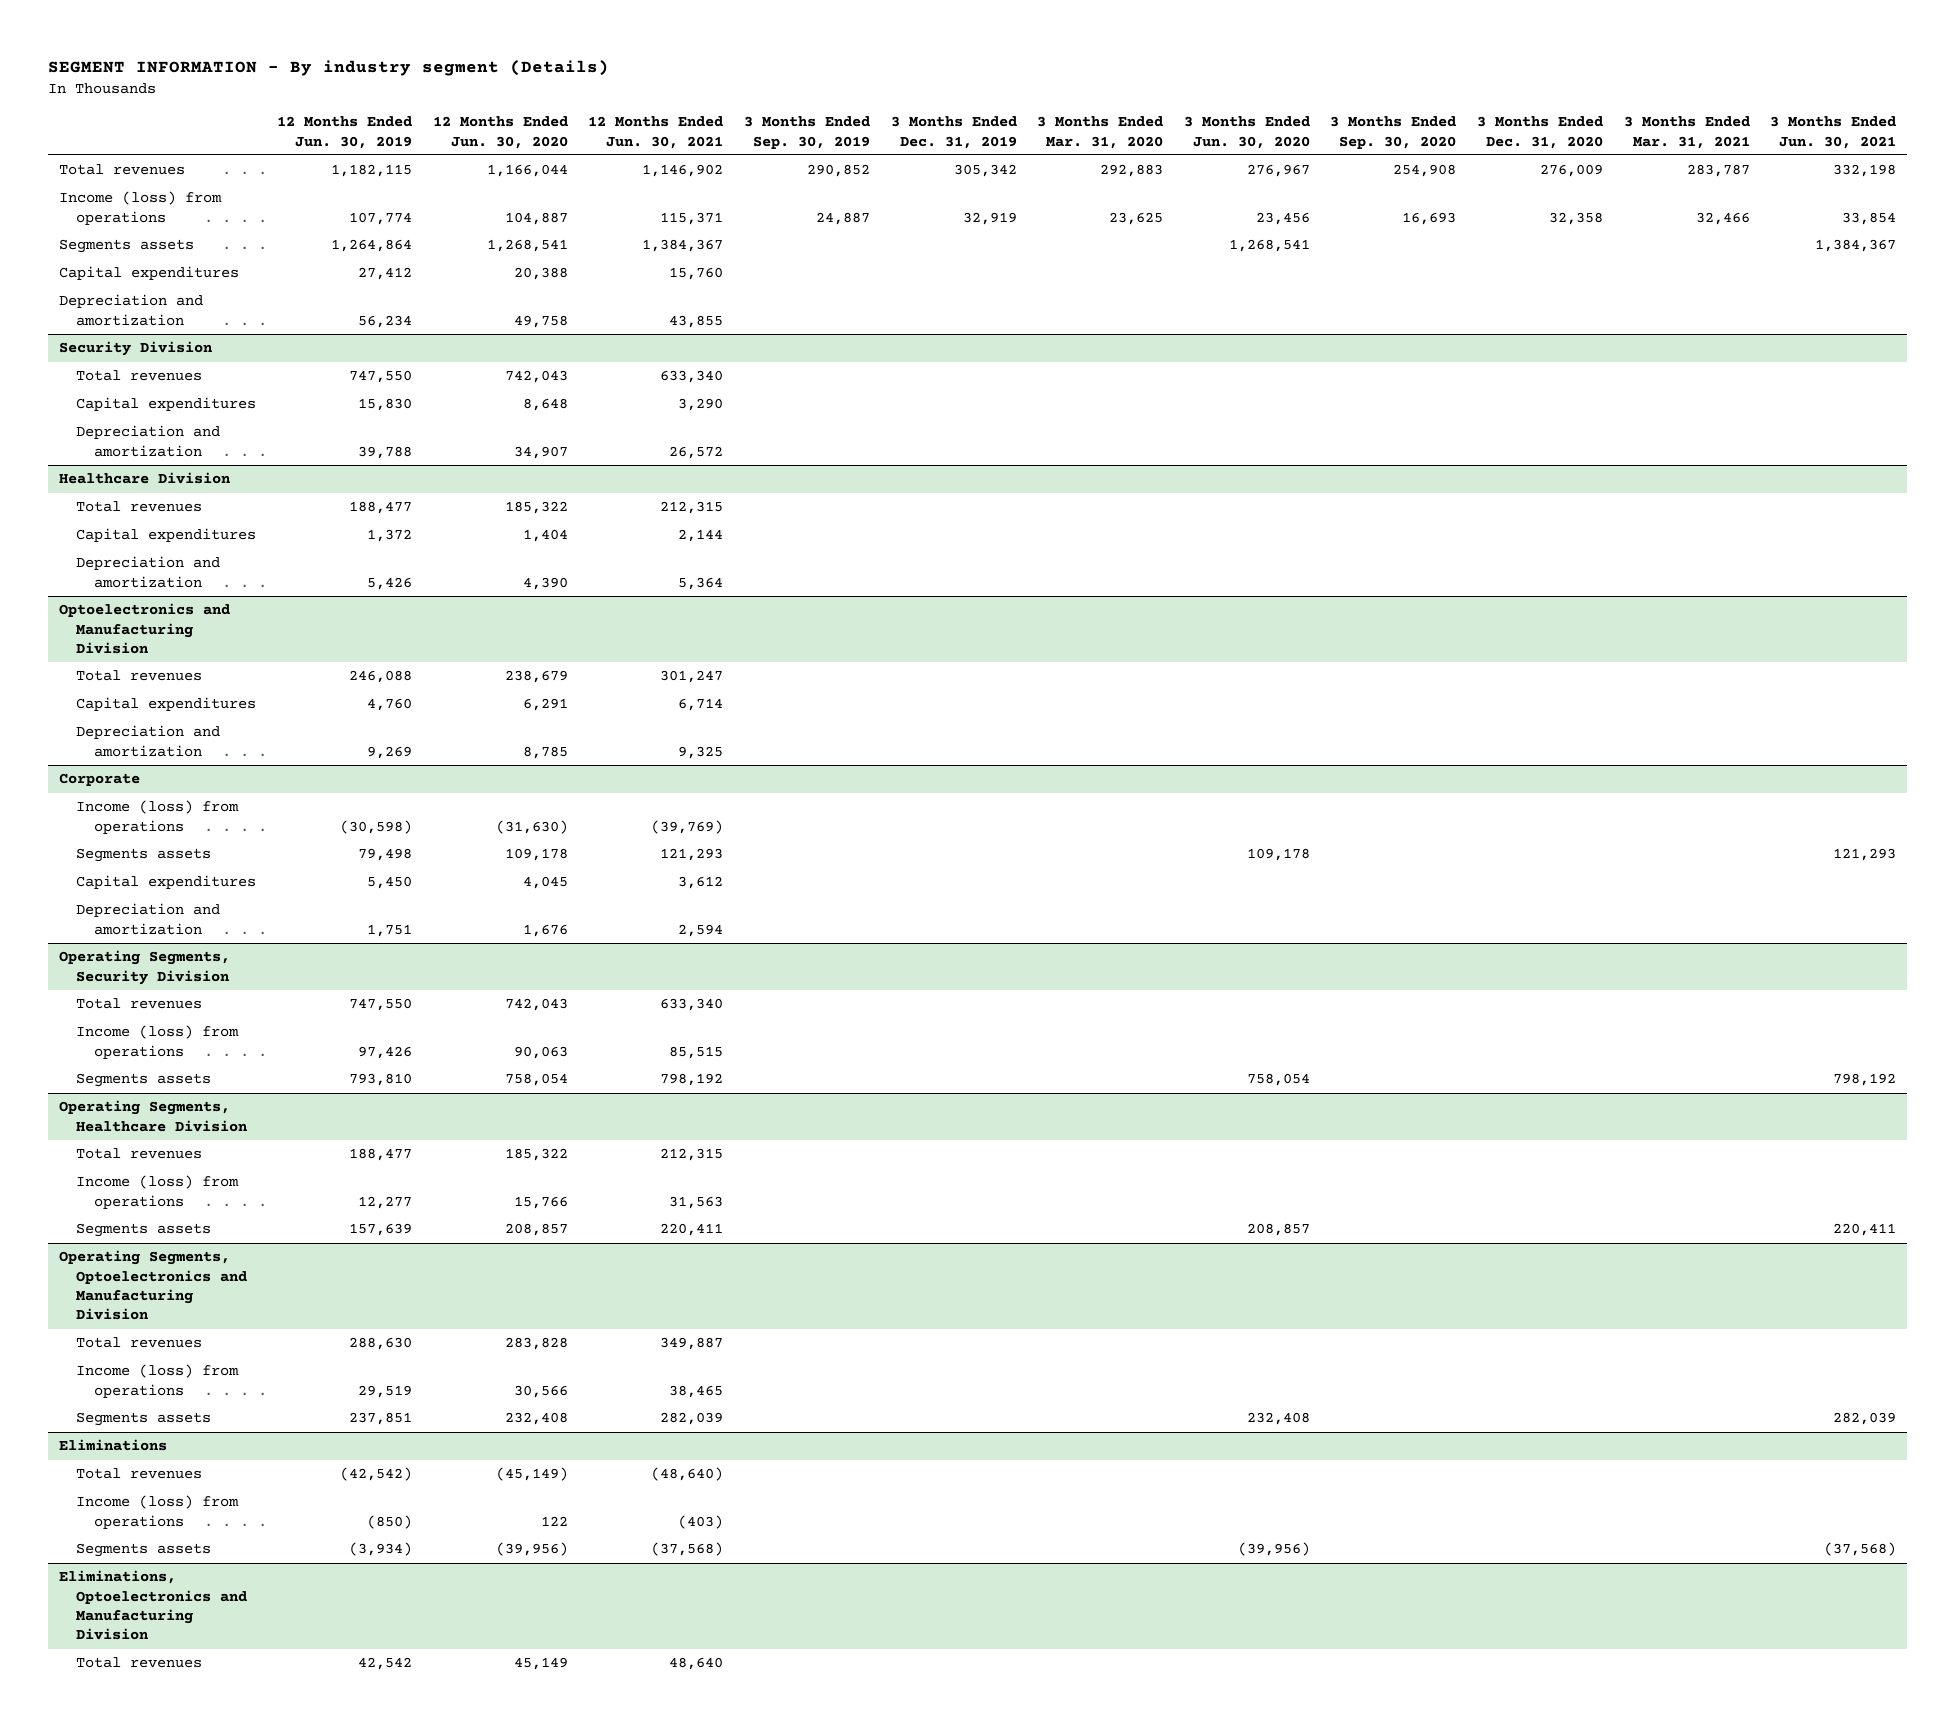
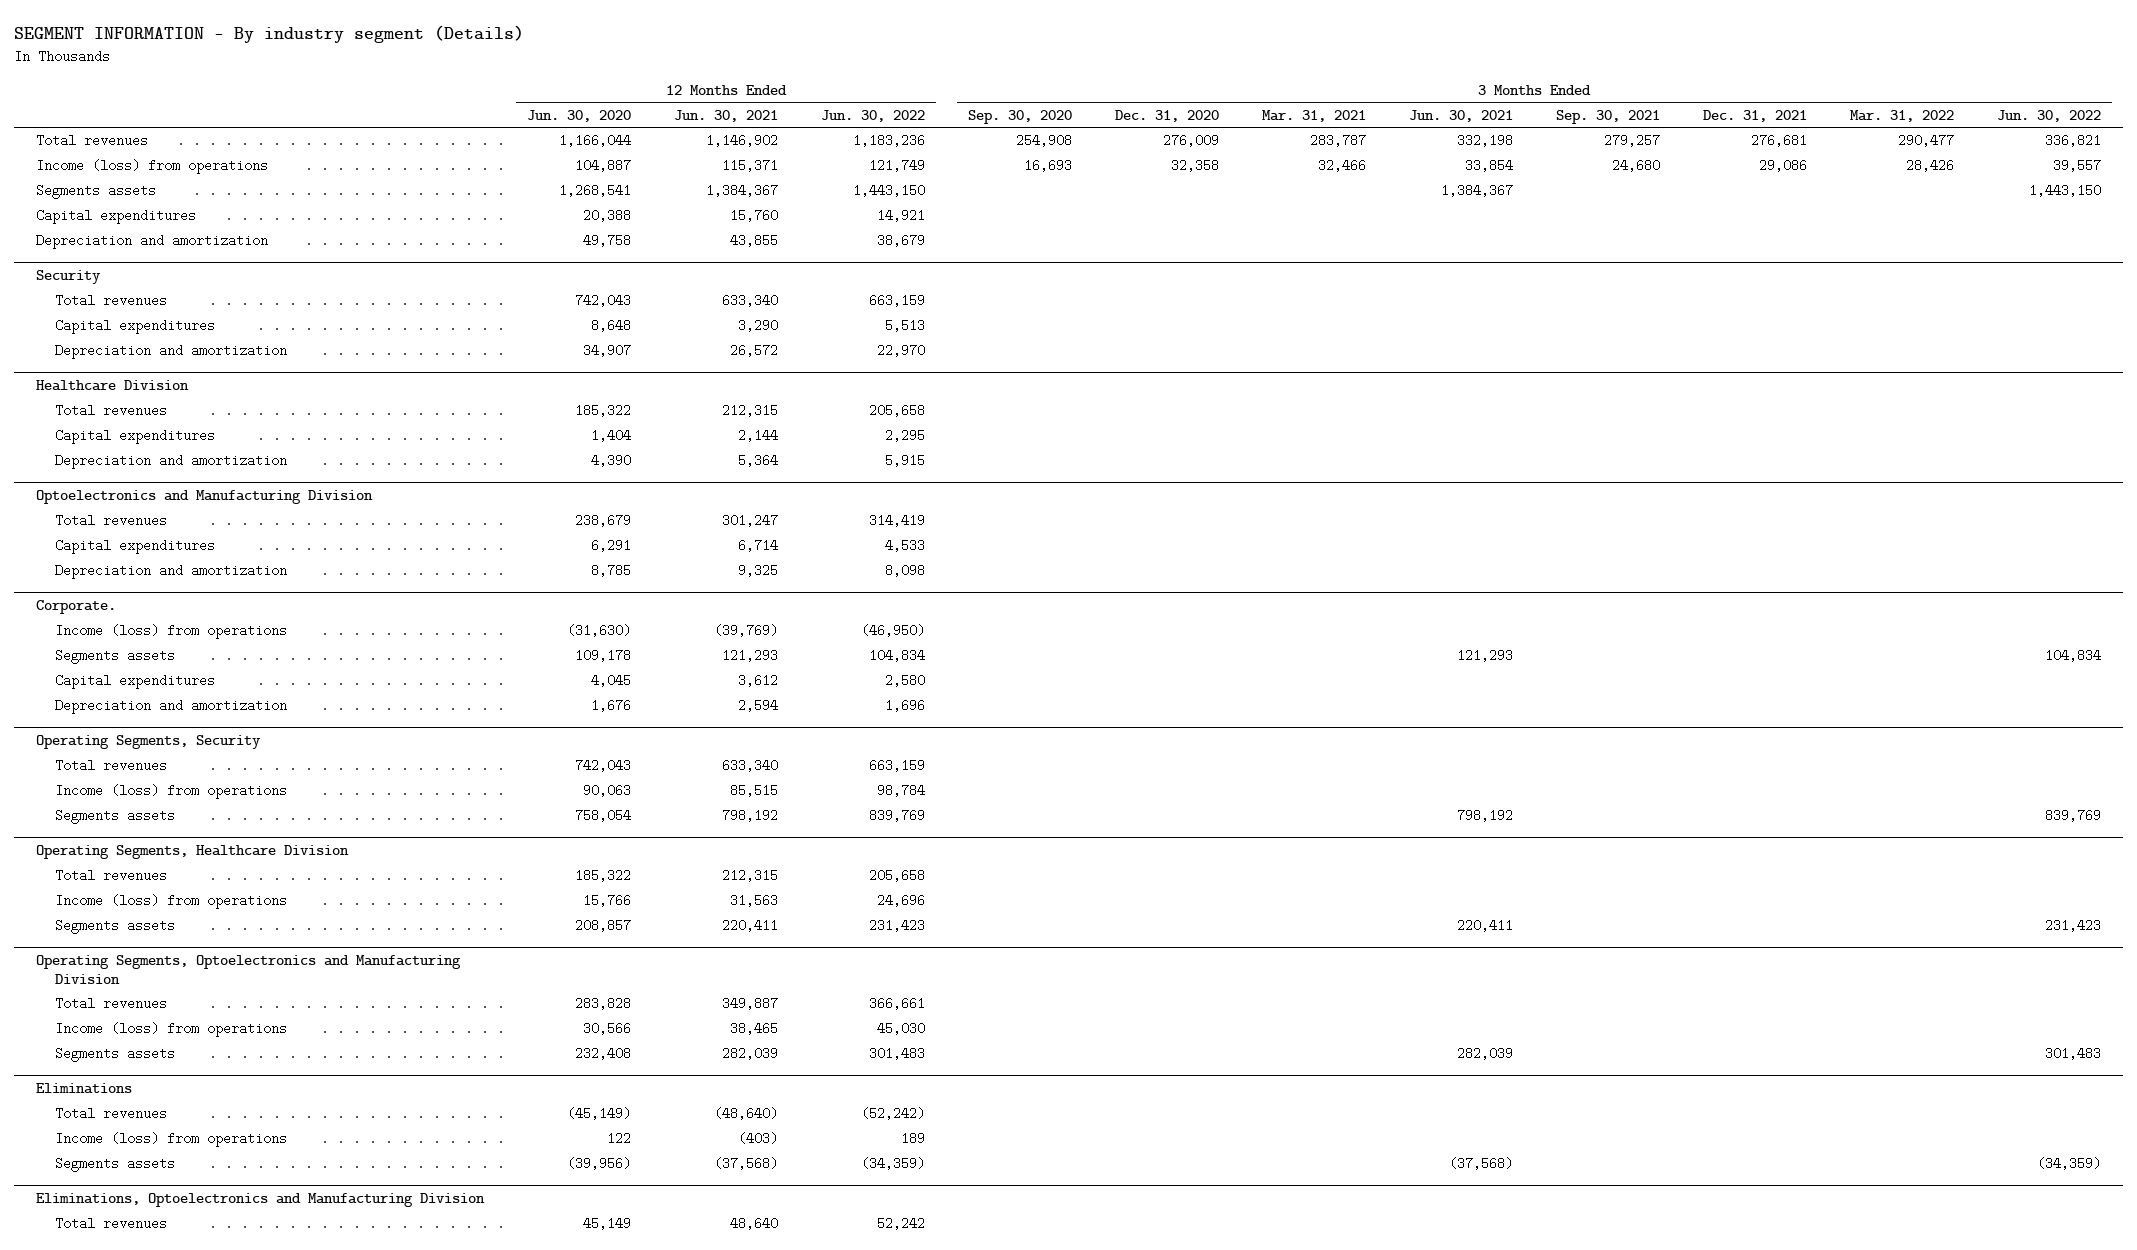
- | 12 Months Ended Jun. 30, 2019 | 12 Months Ended Jun. 30, 2020 | 12 Months Ended Jun. 30, 2021 | 3 Months Ended Sep. 30, 2019 | 3 Months Ended Dec. 31, 2019 | 3 Months Ended Mar. 31, 2020 | 3 Months Ended Jun. 30, 2020 | 3 Months Ended Sep. 30, 2020 | 3 Months Ended Dec. 31, 2020 | 3 Months Ended Mar. 31, 2021 | 3 Months Ended Jun. 30, 2021
+ | 12 Months Ended Jun. 30, 2020 | 12 Months Ended Jun. 30, 2021 | 12 Months Ended Jun. 30, 2022 | 3 Months Ended Sep. 30, 2020 | 3 Months Ended Dec. 31, 2020 | 3 Months Ended Mar. 31, 2021 | 3 Months Ended Jun. 30, 2021 | 3 Months Ended Sep. 30, 2021 | 3 Months Ended Dec. 31, 2021 | 3 Months Ended Mar. 31, 2022 | 3 Months Ended Jun. 30, 2022
- Security Division
+ Security
- Corporate
+ Corporate.
- Operating Segments, Security Division
+ Operating Segments, Security

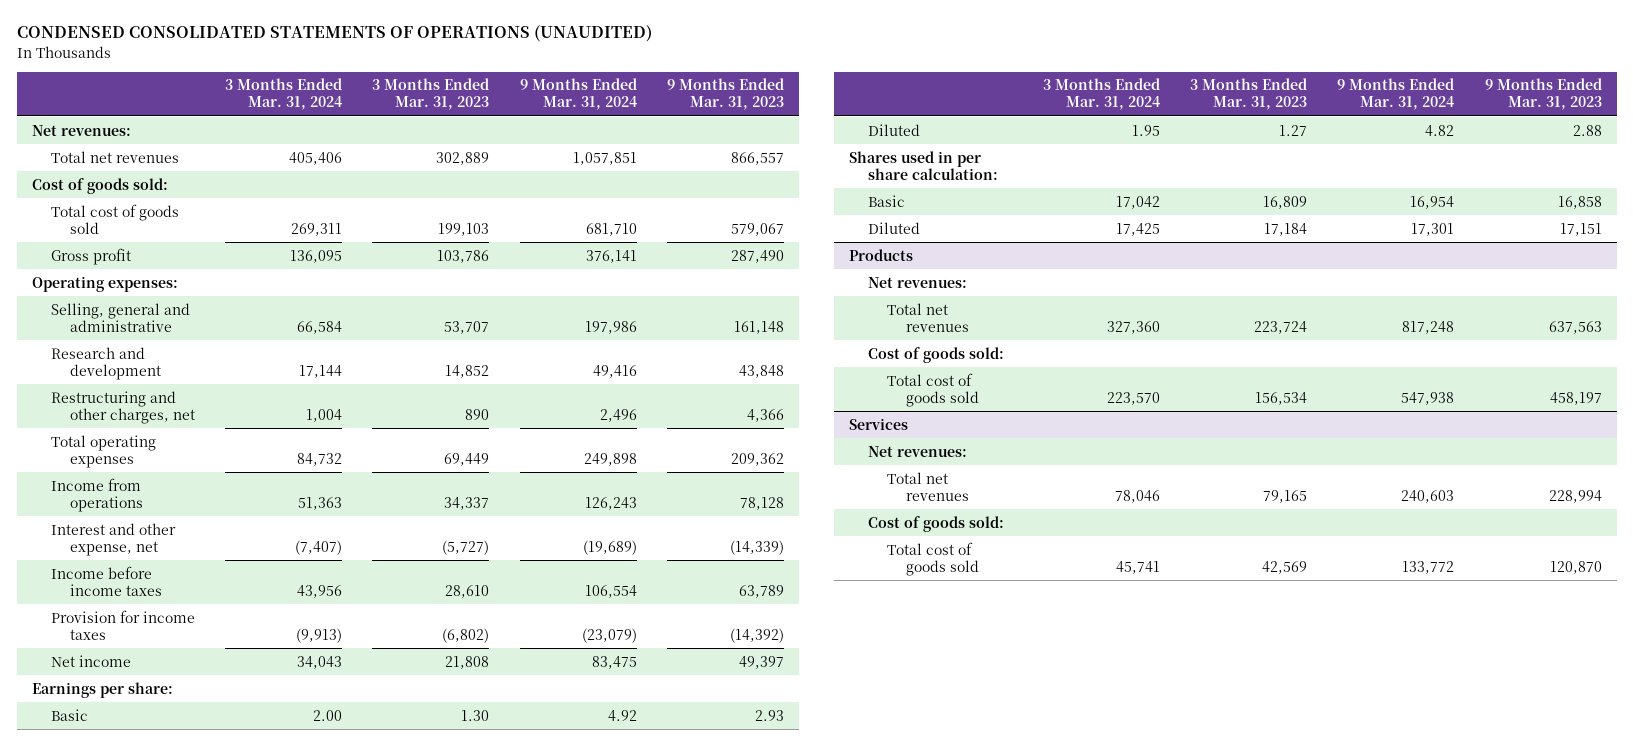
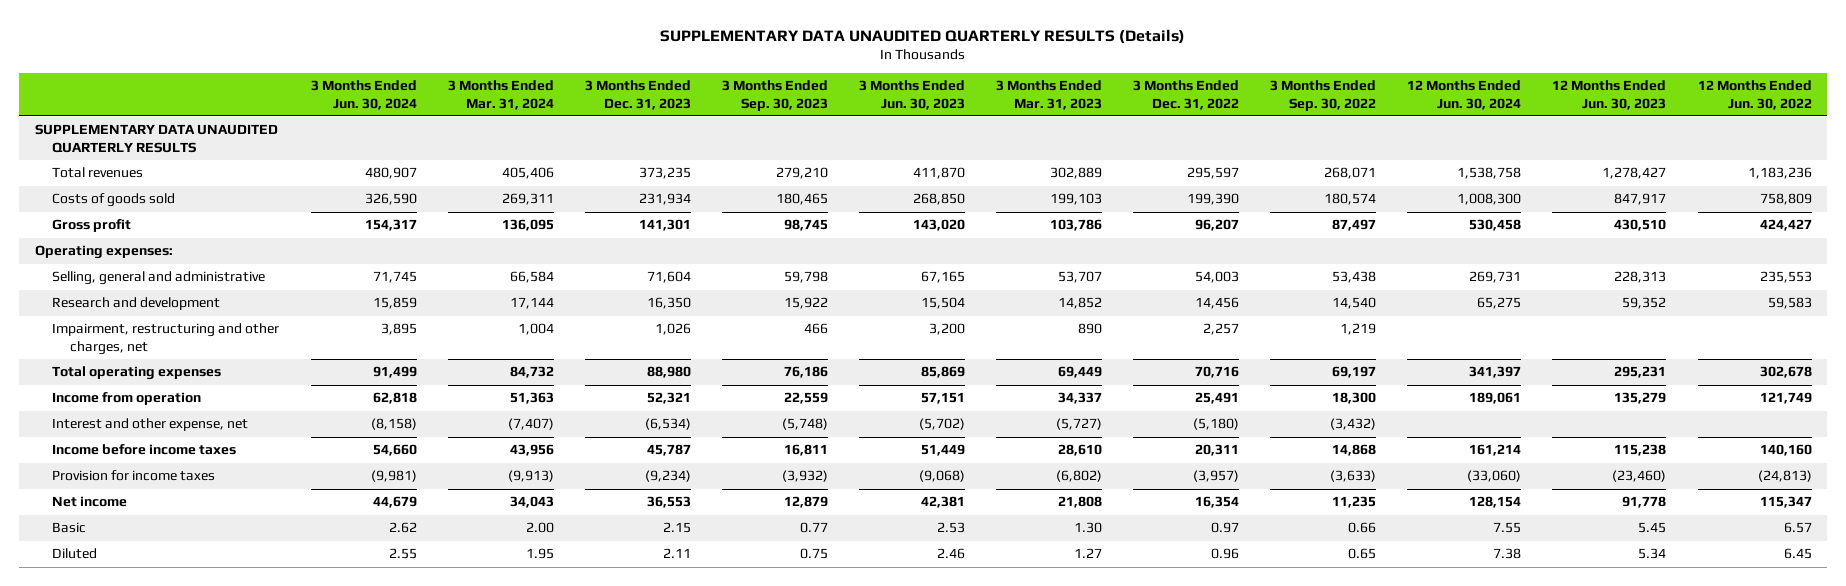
- CONDENSED CONSOLIDATED STATEMENTS OF OPERATIONS (UNAUDITED)
+ SUPPLEMENTARY DATA UNAUDITED QUARTERLY RESULTS (Details)
- | 3 Months Ended Mar. 31, 2024 | 3 Months Ended Mar. 31, 2023 | 9 Months Ended Mar. 31, 2024 | 9 Months Ended Mar. 31, 2023
+ | 3 Months Ended Jun. 30, 2024 | 3 Months Ended Mar. 31, 2024 | 3 Months Ended Dec. 31, 2023 | 3 Months Ended Sep. 30, 2023 | 3 Months Ended Jun. 30, 2023 | 3 Months Ended Mar. 31, 2023 | 3 Months Ended Dec. 31, 2022 | 3 Months Ended Sep. 30, 2022 | 12 Months Ended Jun. 30, 2024 | 12 Months Ended Jun. 30, 2023 | 12 Months Ended Jun. 30, 2022
- Net revenues:
- Total net revenues | 405,406 | 302,889 | 1,057,851 | 866,557
- Cost of goods sold:
- Total cost of goods sold | 269,311 | 199,103 | 681,710 | 579,067
+ SUPPLEMENTARY DATA UNAUDITED QUARTERLY RESULTS
+ Total revenues | 480,907 | 405,406 | 373,235 | 279,210 | 411,870 | 302,889 | 295,597 | 268,071 | 1,538,758 | 1,278,427 | 1,183,236
+ Costs of goods sold | 326,590 | 269,311 | 231,934 | 180,465 | 268,850 | 199,103 | 199,390 | 180,574 | 1,008,300 | 847,917 | 758,809
- Restructuring and other charges, net | 1,004 | 890 | 2,496 | 4,366
+ Impairment, restructuring and other charges, net | 3,895 | 1,004 | 1,026 | 466 | 3,200 | 890 | 2,257 | 1,219 | | |
- Income from operations | 51,363 | 34,337 | 126,243 | 78,128
+ Income from operation | 62,818 | 51,363 | 52,321 | 22,559 | 57,151 | 34,337 | 25,491 | 18,300 | 189,061 | 135,279 | 121,749
- Earnings per share:
- Shares used in per share calculation:
- Basic | 17,042 | 16,809 | 16,954 | 16,858
- Diluted | 17,425 | 17,184 | 17,301 | 17,151
- Products
- Net revenues:
- Total net revenues | 327,360 | 223,724 | 817,248 | 637,563
- Cost of goods sold:
- Total cost of goods sold | 223,570 | 156,534 | 547,938 | 458,197
- Services
- Net revenues:
- Total net revenues | 78,046 | 79,165 | 240,603 | 228,994
- Cost of goods sold:
- Total cost of goods sold | 45,741 | 42,569 | 133,772 | 120,870

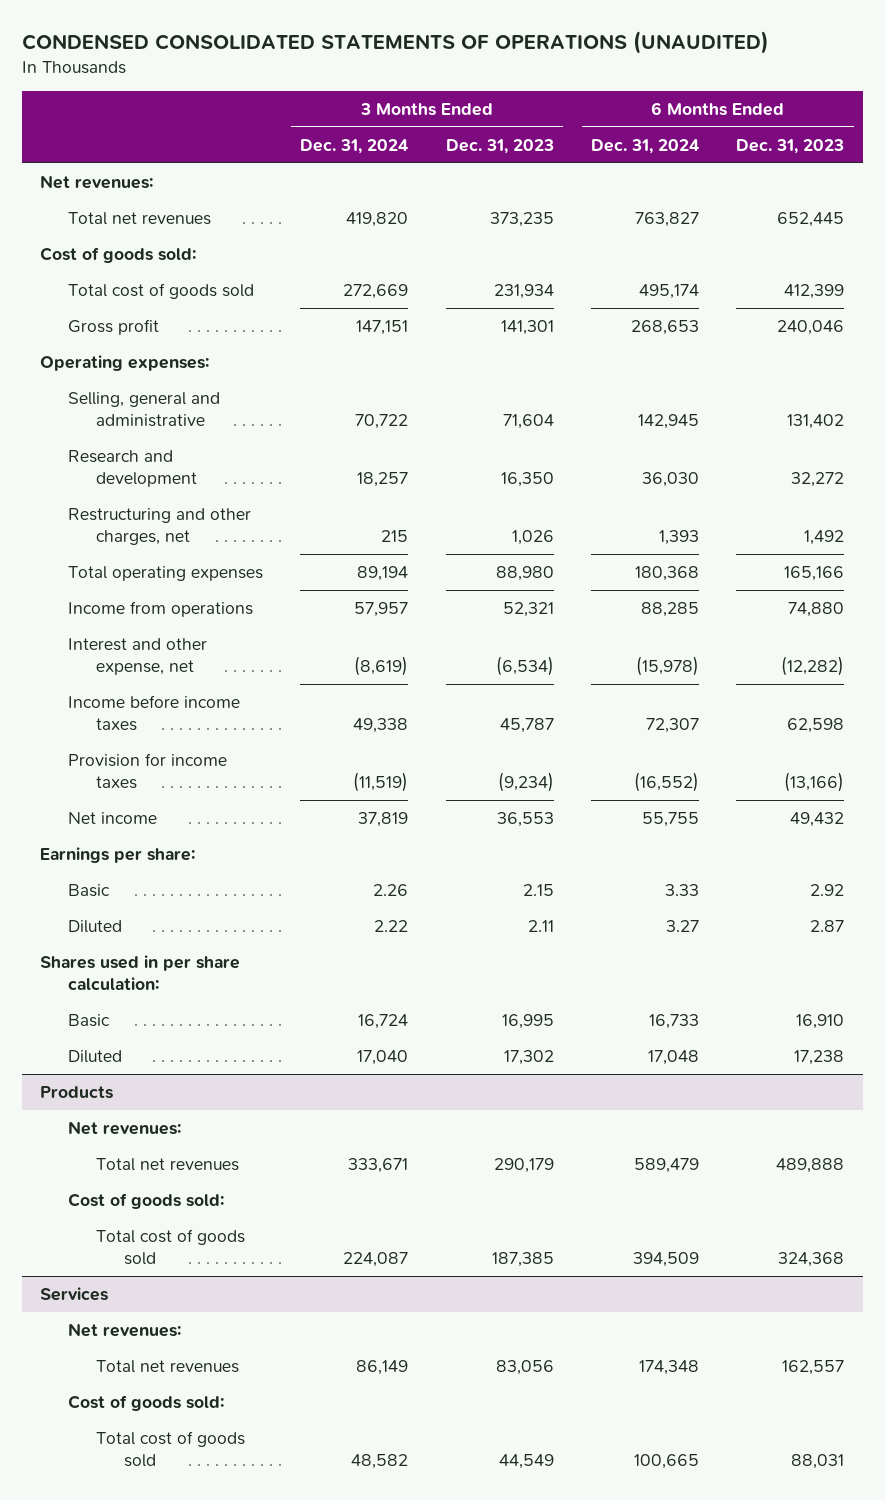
- SUPPLEMENTARY DATA UNAUDITED QUARTERLY RESULTS (Details)
+ CONDENSED CONSOLIDATED STATEMENTS OF OPERATIONS (UNAUDITED)
- | 3 Months Ended Jun. 30, 2024 | 3 Months Ended Mar. 31, 2024 | 3 Months Ended Dec. 31, 2023 | 3 Months Ended Sep. 30, 2023 | 3 Months Ended Jun. 30, 2023 | 3 Months Ended Mar. 31, 2023 | 3 Months Ended Dec. 31, 2022 | 3 Months Ended Sep. 30, 2022 | 12 Months Ended Jun. 30, 2024 | 12 Months Ended Jun. 30, 2023 | 12 Months Ended Jun. 30, 2022
+ | 3 Months Ended Dec. 31, 2024 | 3 Months Ended Dec. 31, 2023 | 6 Months Ended Dec. 31, 2024 | 6 Months Ended Dec. 31, 2023
- SUPPLEMENTARY DATA UNAUDITED QUARTERLY RESULTS
- Total revenues | 480,907 | 405,406 | 373,235 | 279,210 | 411,870 | 302,889 | 295,597 | 268,071 | 1,538,758 | 1,278,427 | 1,183,236
- Costs of goods sold | 326,590 | 269,311 | 231,934 | 180,465 | 268,850 | 199,103 | 199,390 | 180,574 | 1,008,300 | 847,917 | 758,809
+ Net revenues:
+ Total net revenues | 419,820 | 373,235 | 763,827 | 652,445
+ Cost of goods sold:
+ Total cost of goods sold | 272,669 | 231,934 | 495,174 | 412,399
- Impairment, restructuring and other charges, net | 3,895 | 1,004 | 1,026 | 466 | 3,200 | 890 | 2,257 | 1,219 | | |
+ Restructuring and other charges, net | 215 | 1,026 | 1,393 | 1,492
- Income from operation | 62,818 | 51,363 | 52,321 | 22,559 | 57,151 | 34,337 | 25,491 | 18,300 | 189,061 | 135,279 | 121,749
+ Income from operations | 57,957 | 52,321 | 88,285 | 74,880
+ Earnings per share:
+ Shares used in per share calculation:
+ Basic | 16,724 | 16,995 | 16,733 | 16,910
+ Diluted | 17,040 | 17,302 | 17,048 | 17,238
+ Products
+ Net revenues:
+ Total net revenues | 333,671 | 290,179 | 589,479 | 489,888
+ Cost of goods sold:
+ Total cost of goods sold | 224,087 | 187,385 | 394,509 | 324,368
+ Services
+ Net revenues:
+ Total net revenues | 86,149 | 83,056 | 174,348 | 162,557
+ Cost of goods sold:
+ Total cost of goods sold | 48,582 | 44,549 | 100,665 | 88,031

